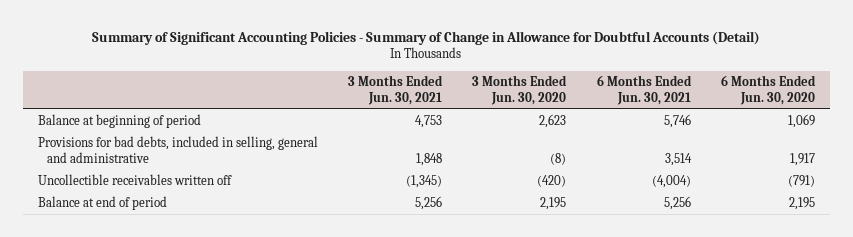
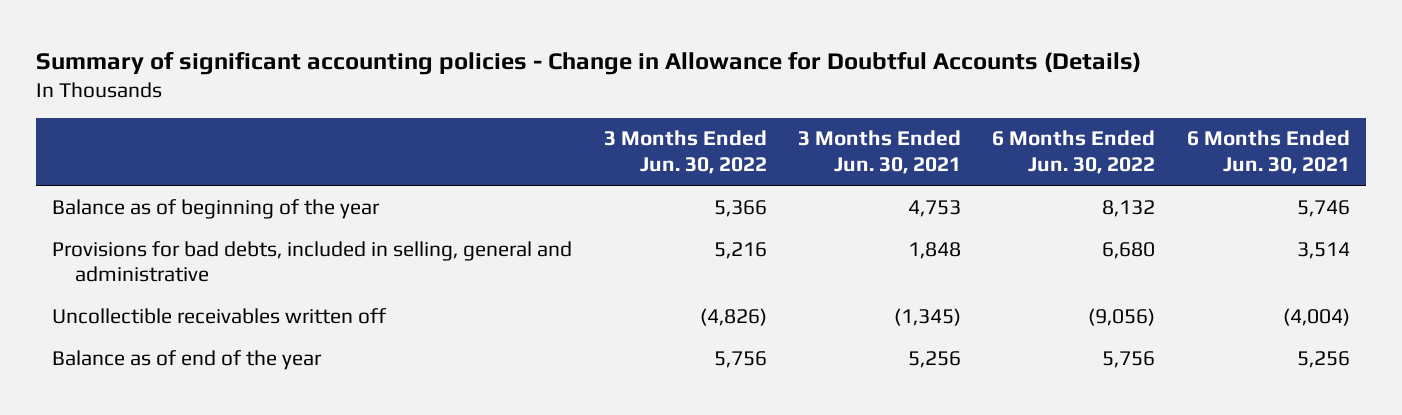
- Summary of Significant Accounting Policies - Summary of Change in Allowance for Doubtful Accounts (Detail)
+ Summary of significant accounting policies - Change in Allowance for Doubtful Accounts (Details)
- | 3 Months Ended Jun. 30, 2021 | 3 Months Ended Jun. 30, 2020 | 6 Months Ended Jun. 30, 2021 | 6 Months Ended Jun. 30, 2020
+ | 3 Months Ended Jun. 30, 2022 | 3 Months Ended Jun. 30, 2021 | 6 Months Ended Jun. 30, 2022 | 6 Months Ended Jun. 30, 2021
- Balance at beginning of period | 4,753 | 2,623 | 5,746 | 1,069
+ Balance as of beginning of the year | 5,366 | 4,753 | 8,132 | 5,746
- Balance at end of period | 5,256 | 2,195 | 5,256 | 2,195
+ Balance as of end of the year | 5,756 | 5,256 | 5,756 | 5,256

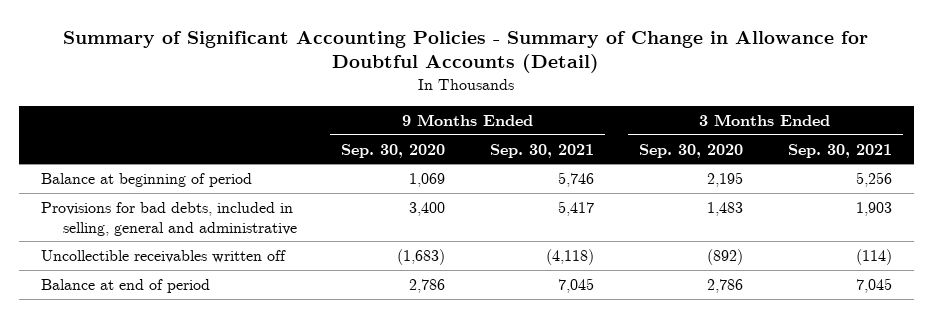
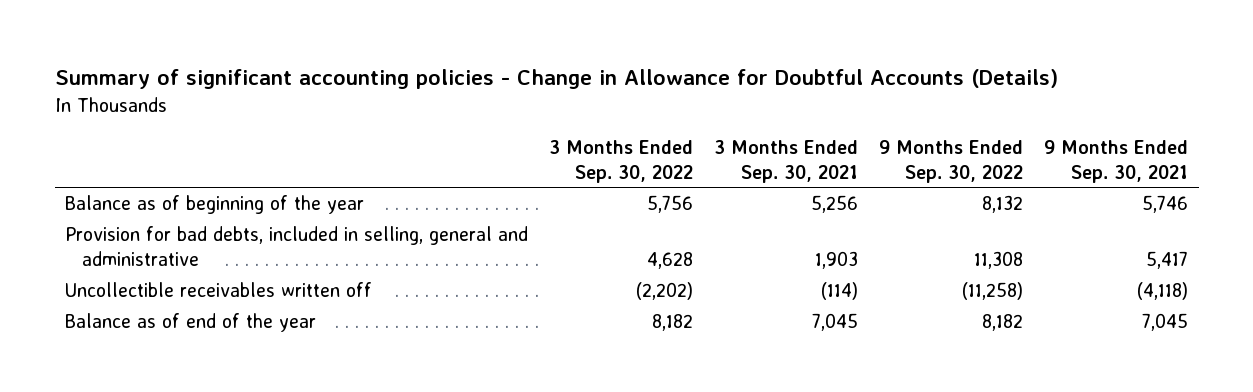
- Summary of Significant Accounting Policies - Summary of Change in Allowance for Doubtful Accounts (Detail)
+ Summary of significant accounting policies - Change in Allowance for Doubtful Accounts (Details)
- | 9 Months Ended Sep. 30, 2020 | 9 Months Ended Sep. 30, 2021 | 3 Months Ended Sep. 30, 2020 | 3 Months Ended Sep. 30, 2021
+ | 3 Months Ended Sep. 30, 2022 | 3 Months Ended Sep. 30, 2021 | 9 Months Ended Sep. 30, 2022 | 9 Months Ended Sep. 30, 2021
- Balance at beginning of period | 1,069 | 5,746 | 2,195 | 5,256
- Provisions for bad debts, included in selling, general and administrative | 3,400 | 5,417 | 1,483 | 1,903
+ Balance as of beginning of the year | 5,756 | 5,256 | 8,132 | 5,746
+ Provision for bad debts, included in selling, general and administrative | 4,628 | 1,903 | 11,308 | 5,417
- Balance at end of period | 2,786 | 7,045 | 2,786 | 7,045
+ Balance as of end of the year | 8,182 | 7,045 | 8,182 | 7,045

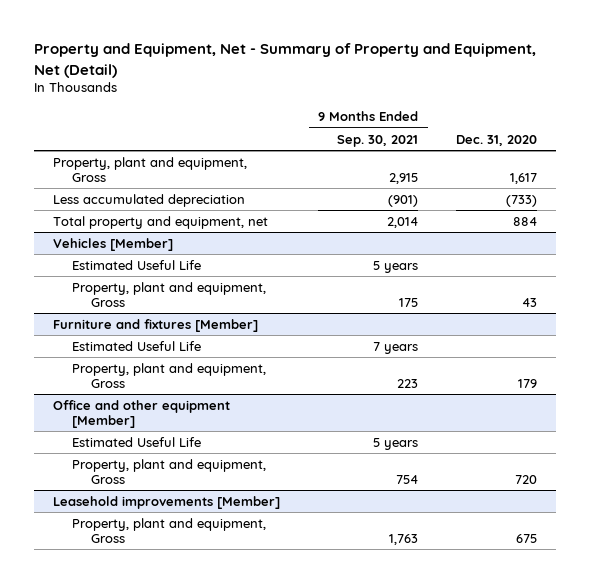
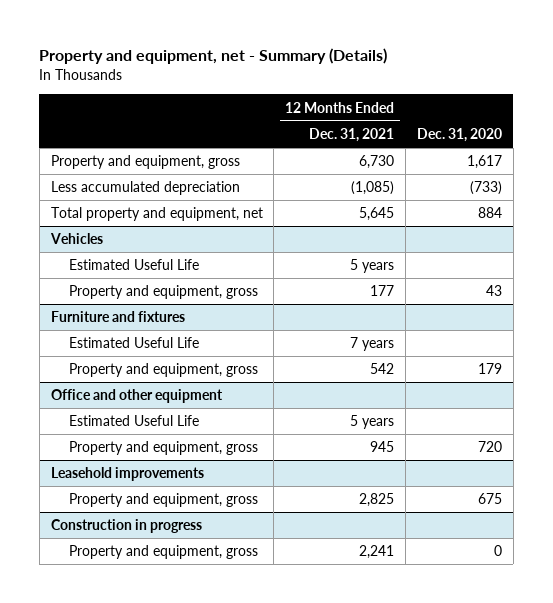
- Property and Equipment, Net - Summary of Property and Equipment, Net (Detail)
+ Property and equipment, net - Summary (Details)
- | 9 Months Ended Sep. 30, 2021 | Dec. 31, 2020
+ | 12 Months Ended Dec. 31, 2021 | Dec. 31, 2020
- Property, plant and equipment, Gross | 2,915 | 1,617
+ Property and equipment, gross | 6,730 | 1,617
- Vehicles [Member]
+ Vehicles
- Property, plant and equipment, Gross | 175 | 43
- Furniture and fixtures [Member]
+ Property and equipment, gross | 177 | 43
+ Furniture and fixtures
- Property, plant and equipment, Gross | 223 | 179
- Office and other equipment [Member]
+ Property and equipment, gross | 542 | 179
+ Office and other equipment
- Property, plant and equipment, Gross | 754 | 720
- Leasehold improvements [Member]
- Property, plant and equipment, Gross | 1,763 | 675
+ Property and equipment, gross | 945 | 720
+ Leasehold improvements
+ Property and equipment, gross | 2,825 | 675
+ Construction in progress
+ Property and equipment, gross | 2,241 | 0

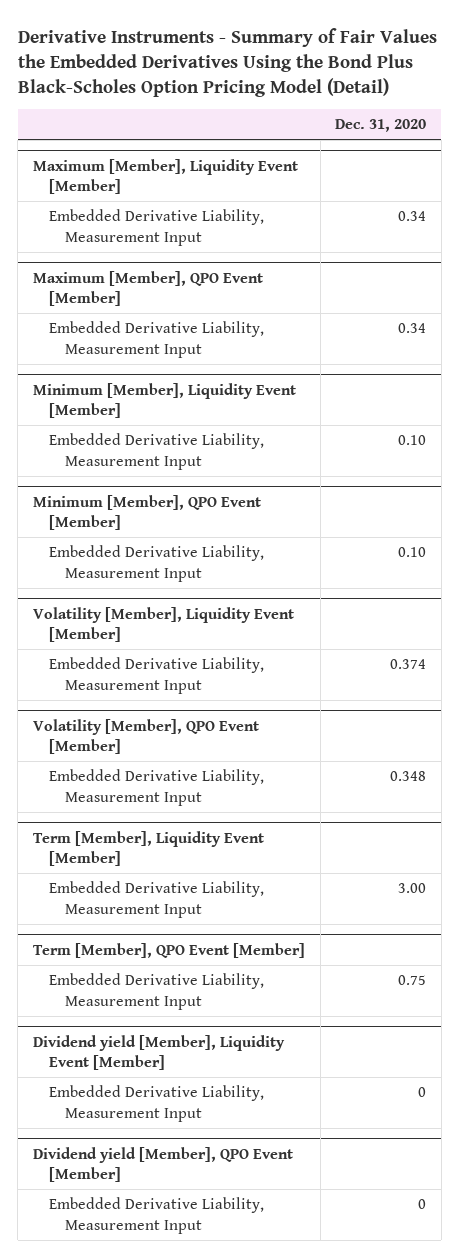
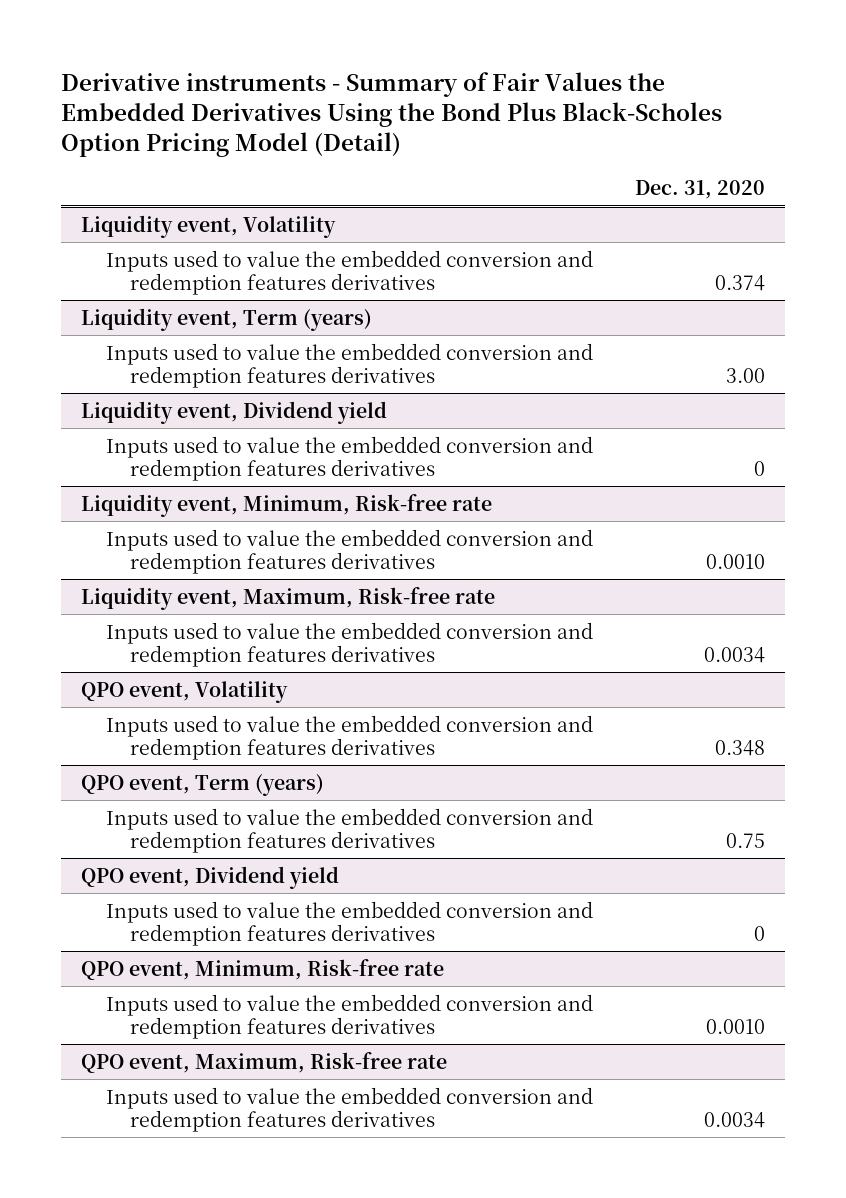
- Derivative Instruments - Summary of Fair Values the Embedded Derivatives Using the Bond Plus Black-Scholes Option Pricing Model (Detail)
+ Derivative instruments - Summary of Fair Values the Embedded Derivatives Using the Bond Plus Black-Scholes Option Pricing Model (Detail)
- Maximum [Member], Liquidity Event [Member]
- Embedded Derivative Liability, Measurement Input | 0.34
- Maximum [Member], QPO Event [Member]
- Embedded Derivative Liability, Measurement Input | 0.34
- Minimum [Member], Liquidity Event [Member]
- Embedded Derivative Liability, Measurement Input | 0.10
- Minimum [Member], QPO Event [Member]
- Embedded Derivative Liability, Measurement Input | 0.10
- Volatility [Member], Liquidity Event [Member]
- Embedded Derivative Liability, Measurement Input | 0.374
- Volatility [Member], QPO Event [Member]
- Embedded Derivative Liability, Measurement Input | 0.348
- Term [Member], Liquidity Event [Member]
- Embedded Derivative Liability, Measurement Input | 3.00
- Term [Member], QPO Event [Member]
- Embedded Derivative Liability, Measurement Input | 0.75
- Dividend yield [Member], Liquidity Event [Member]
- Embedded Derivative Liability, Measurement Input | 0
- Dividend yield [Member], QPO Event [Member]
- Embedded Derivative Liability, Measurement Input | 0
+ Liquidity event, Volatility
+ Inputs used to value the embedded conversion and redemption features derivatives | 0.374
+ Liquidity event, Term (years)
+ Inputs used to value the embedded conversion and redemption features derivatives | 3.00
+ Liquidity event, Dividend yield
+ Inputs used to value the embedded conversion and redemption features derivatives | 0
+ Liquidity event, Minimum, Risk-free rate
+ Inputs used to value the embedded conversion and redemption features derivatives | 0.0010
+ Liquidity event, Maximum, Risk-free rate
+ Inputs used to value the embedded conversion and redemption features derivatives | 0.0034
+ QPO event, Volatility
+ Inputs used to value the embedded conversion and redemption features derivatives | 0.348
+ QPO event, Term (years)
+ Inputs used to value the embedded conversion and redemption features derivatives | 0.75
+ QPO event, Dividend yield
+ Inputs used to value the embedded conversion and redemption features derivatives | 0
+ QPO event, Minimum, Risk-free rate
+ Inputs used to value the embedded conversion and redemption features derivatives | 0.0010
+ QPO event, Maximum, Risk-free rate
+ Inputs used to value the embedded conversion and redemption features derivatives | 0.0034

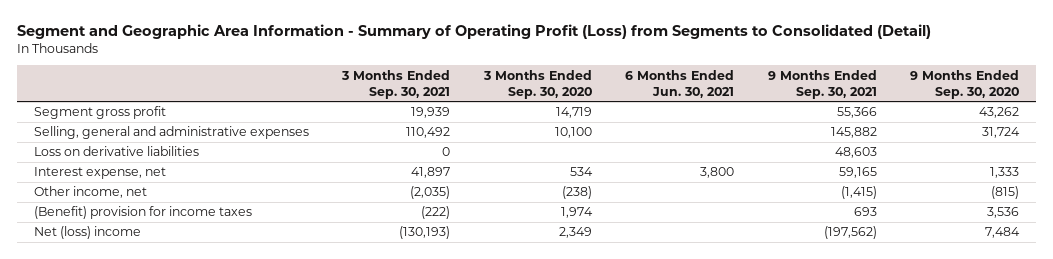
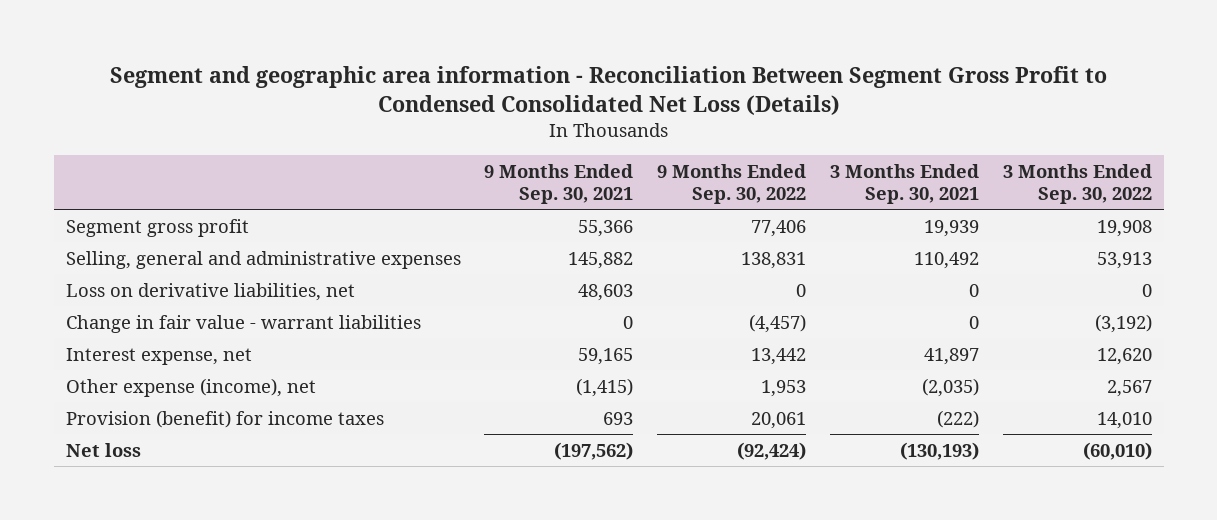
- Segment and Geographic Area Information - Summary of Operating Profit (Loss) from Segments to Consolidated (Detail)
+ Segment and geographic area information - Reconciliation Between Segment Gross Profit to Condensed Consolidated Net Loss (Details)
- | 3 Months Ended Sep. 30, 2021 | 3 Months Ended Sep. 30, 2020 | 6 Months Ended Jun. 30, 2021 | 9 Months Ended Sep. 30, 2021 | 9 Months Ended Sep. 30, 2020
+ | 9 Months Ended Sep. 30, 2021 | 9 Months Ended Sep. 30, 2022 | 3 Months Ended Sep. 30, 2021 | 3 Months Ended Sep. 30, 2022
- Loss on derivative liabilities | 0 | | | 48,603 |
+ Loss on derivative liabilities, net | 48,603 | 0 | 0 | 0
+ Change in fair value - warrant liabilities | 0 | (4,457) | 0 | (3,192)
- Other income, net | (2,035) | (238) | | (1,415) | (815)
- (Benefit) provision for income taxes | (222) | 1,974 | | 693 | 3,536
- Net (loss) income | (130,193) | 2,349 | | (197,562) | 7,484
+ Other expense (income), net | (1,415) | 1,953 | (2,035) | 2,567
+ Provision (benefit) for income taxes | 693 | 20,061 | (222) | 14,010
+ Net loss | (197,562) | (92,424) | (130,193) | (60,010)

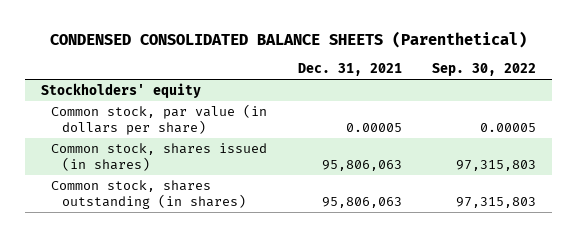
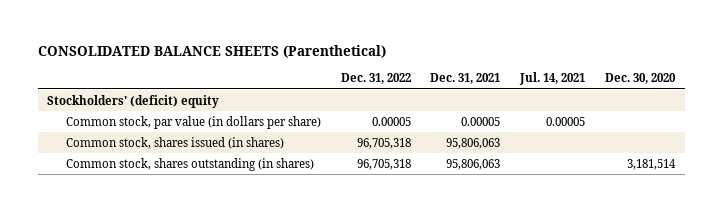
- CONDENSED CONSOLIDATED BALANCE SHEETS (Parenthetical)
+ CONSOLIDATED BALANCE SHEETS (Parenthetical)
- | Dec. 31, 2021 | Sep. 30, 2022
+ | Dec. 31, 2022 | Dec. 31, 2021 | Jul. 14, 2021 | Dec. 30, 2020
- Stockholders' equity
+ Stockholders' (deficit) equity

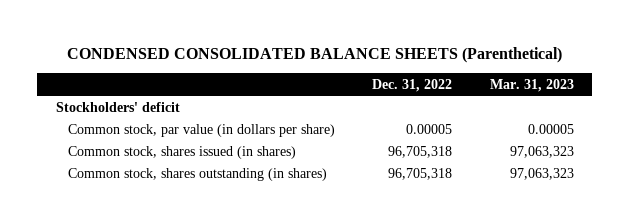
- CONSOLIDATED BALANCE SHEETS (Parenthetical)
+ CONDENSED CONSOLIDATED BALANCE SHEETS (Parenthetical)
- | Dec. 31, 2022 | Dec. 31, 2021 | Jul. 14, 2021 | Dec. 30, 2020
+ | Dec. 31, 2022 | Mar. 31, 2023
- Stockholders' (deficit) equity
+ Stockholders' deficit

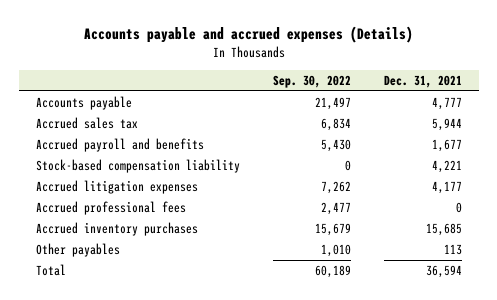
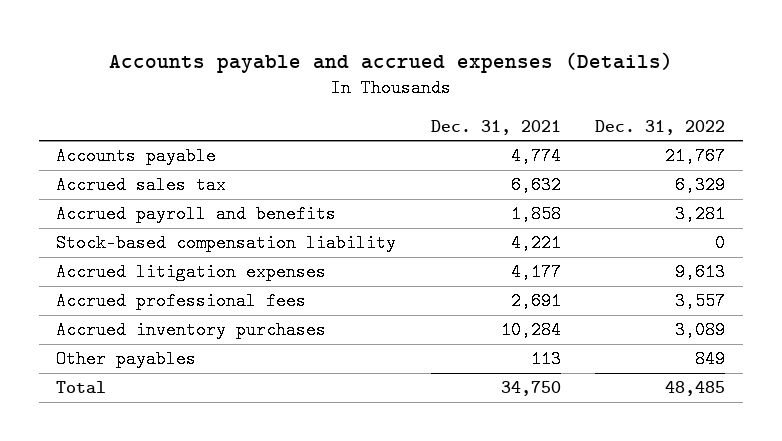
- | Sep. 30, 2022 | Dec. 31, 2021
+ | Dec. 31, 2021 | Dec. 31, 2022
- Accounts payable | 21,497 | 4,777
- Accrued sales tax | 6,834 | 5,944
- Accrued payroll and benefits | 5,430 | 1,677
+ Accounts payable | 4,774 | 21,767
+ Accrued sales tax | 6,632 | 6,329
+ Accrued payroll and benefits | 1,858 | 3,281
- Accrued professional fees | 2,477 | 0
- Accrued inventory purchases | 15,679 | 15,685
+ Accrued professional fees | 2,691 | 3,557
+ Accrued inventory purchases | 10,284 | 3,089
- Total | 60,189 | 36,594
+ Total | 34,750 | 48,485

